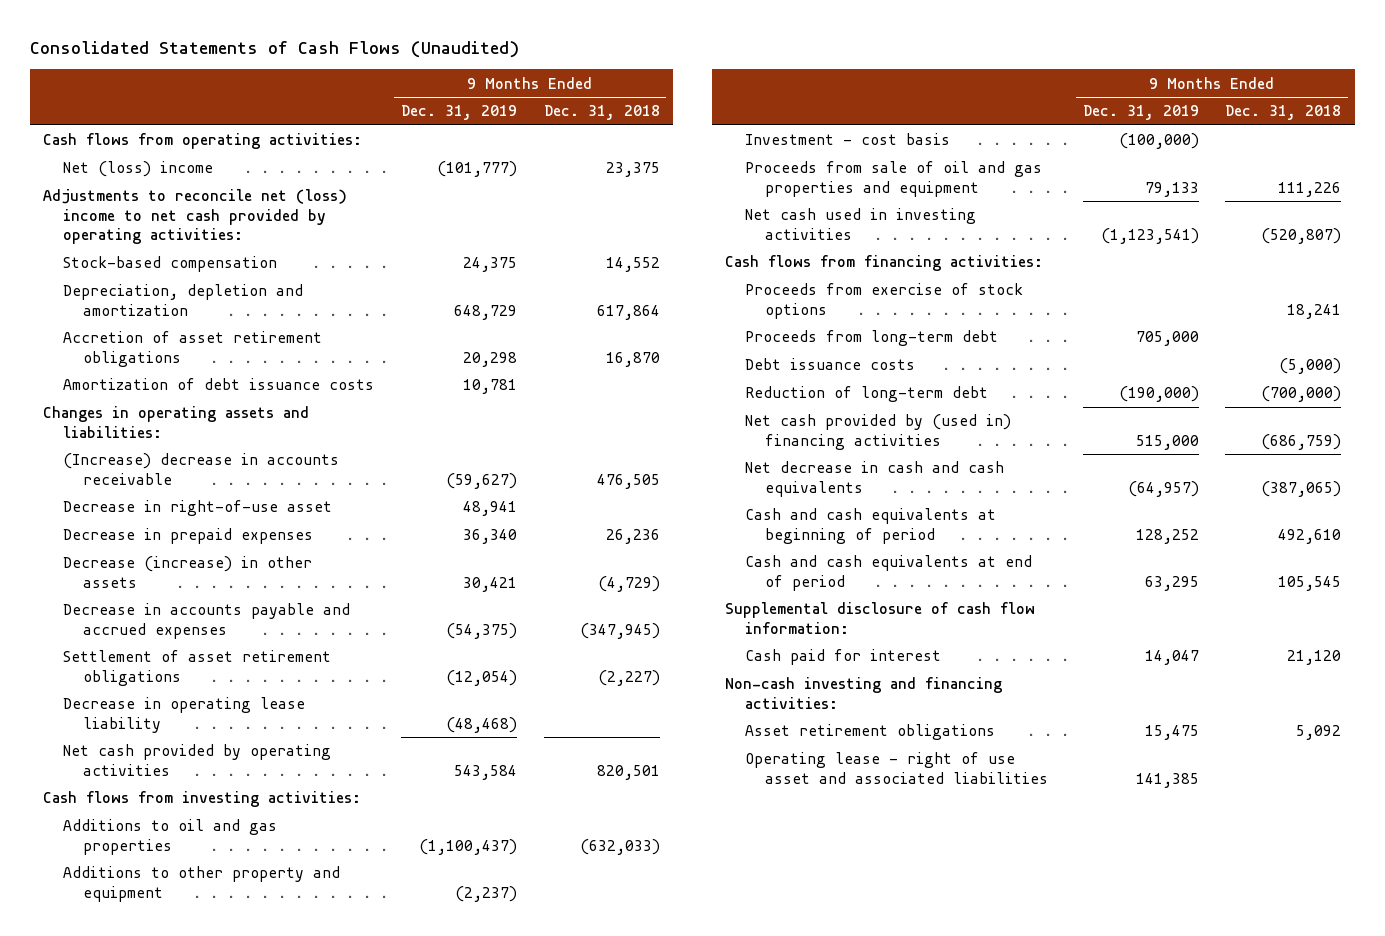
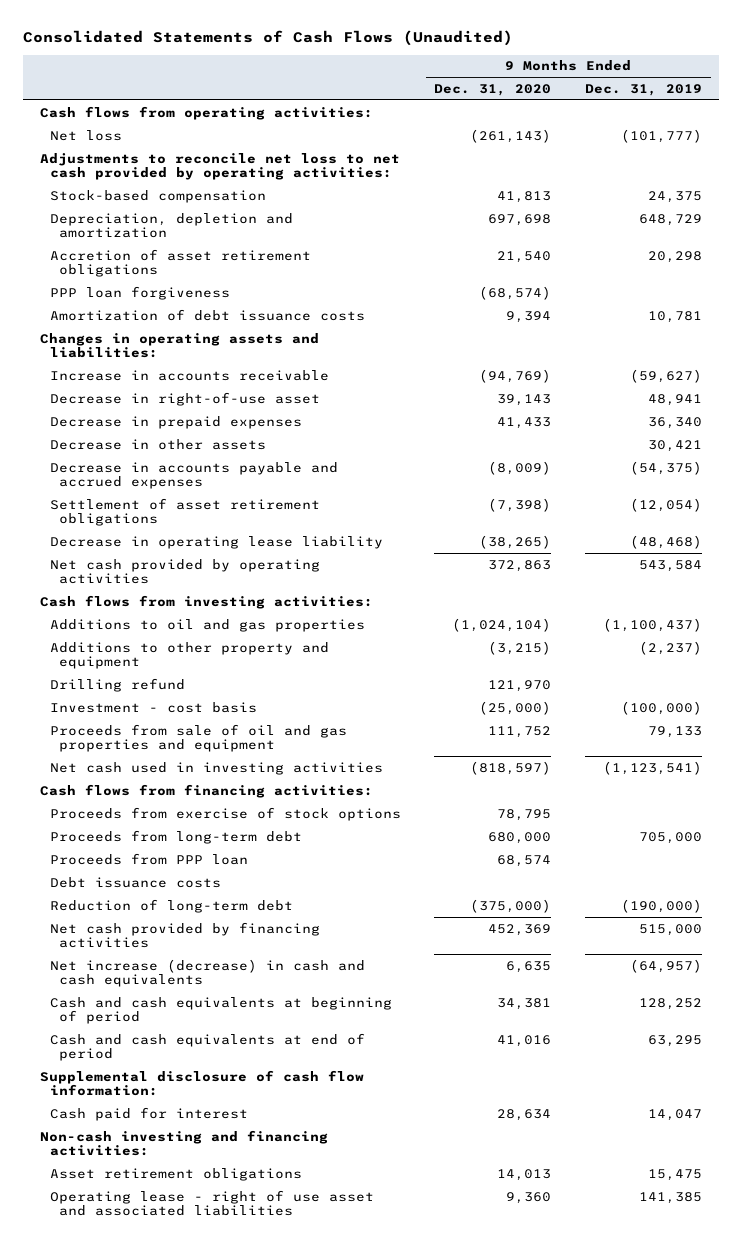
- | 9 Months Ended Dec. 31, 2019 | 9 Months Ended Dec. 31, 2018
+ | 9 Months Ended Dec. 31, 2020 | 9 Months Ended Dec. 31, 2019
- Net (loss) income | (101,777) | 23,375
- Adjustments to reconcile net (loss) income to net cash provided by operating activities:
+ Net loss | (261,143) | (101,777)
+ Adjustments to reconcile net loss to net cash provided by operating activities:
+ PPP loan forgiveness | (68,574) |
- (Increase) decrease in accounts receivable | (59,627) | 476,505
+ Increase in accounts receivable | (94,769) | (59,627)
- Decrease (increase) in other assets | 30,421 | (4,729)
+ Decrease in other assets | | 30,421
+ Drilling refund | 121,970 |
+ Proceeds from PPP loan | 68,574 |
- Net cash provided by (used in) financing activities | 515,000 | (686,759)
- Net decrease in cash and cash equivalents | (64,957) | (387,065)
+ Net cash provided by financing activities | 452,369 | 515,000
+ Net increase (decrease) in cash and cash equivalents | 6,635 | (64,957)

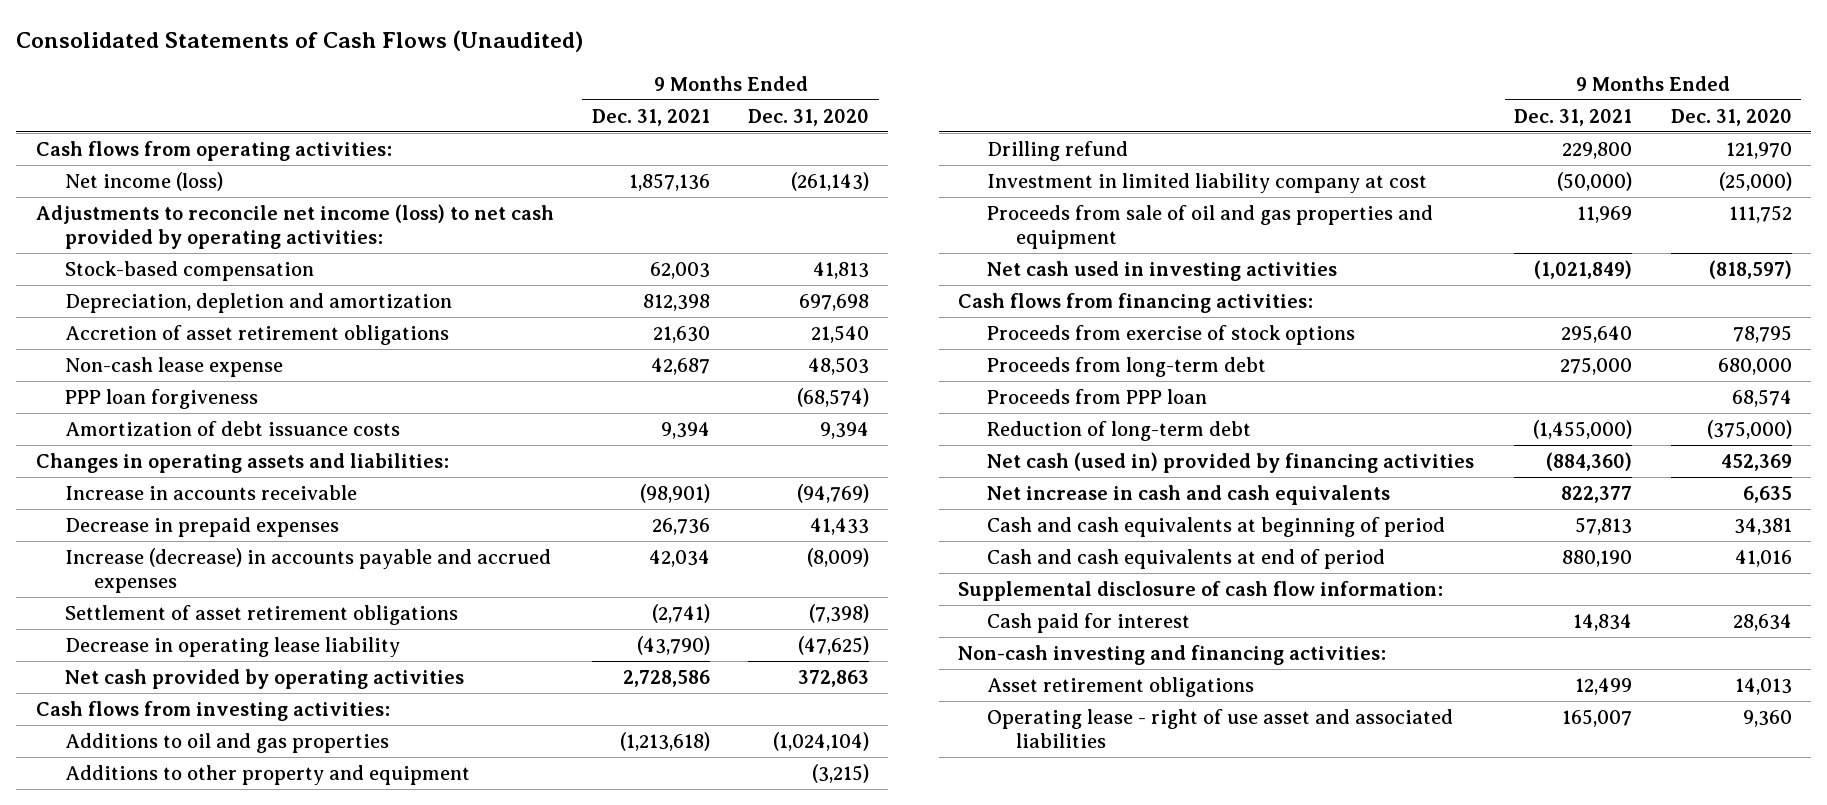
- | 9 Months Ended Dec. 31, 2020 | 9 Months Ended Dec. 31, 2019
+ | 9 Months Ended Dec. 31, 2021 | 9 Months Ended Dec. 31, 2020
- Net loss | (261,143) | (101,777)
- Adjustments to reconcile net loss to net cash provided by operating activities:
+ Net income (loss) | 1,857,136 | (261,143)
+ Adjustments to reconcile net income (loss) to net cash provided by operating activities:
+ Non-cash lease expense | 42,687 | 48,503
- Decrease in right-of-use asset | 39,143 | 48,941
- Decrease in other assets | | 30,421
- Decrease in accounts payable and accrued expenses | (8,009) | (54,375)
+ Increase (decrease) in accounts payable and accrued expenses | 42,034 | (8,009)
- Decrease in operating lease liability | (38,265) | (48,468)
+ Decrease in operating lease liability | (43,790) | (47,625)
- Investment - cost basis | (25,000) | (100,000)
+ Investment in limited liability company at cost | (50,000) | (25,000)
- Debt issuance costs
- Net cash provided by financing activities | 452,369 | 515,000
- Net increase (decrease) in cash and cash equivalents | 6,635 | (64,957)
+ Net cash (used in) provided by financing activities | (884,360) | 452,369
+ Net increase in cash and cash equivalents | 822,377 | 6,635

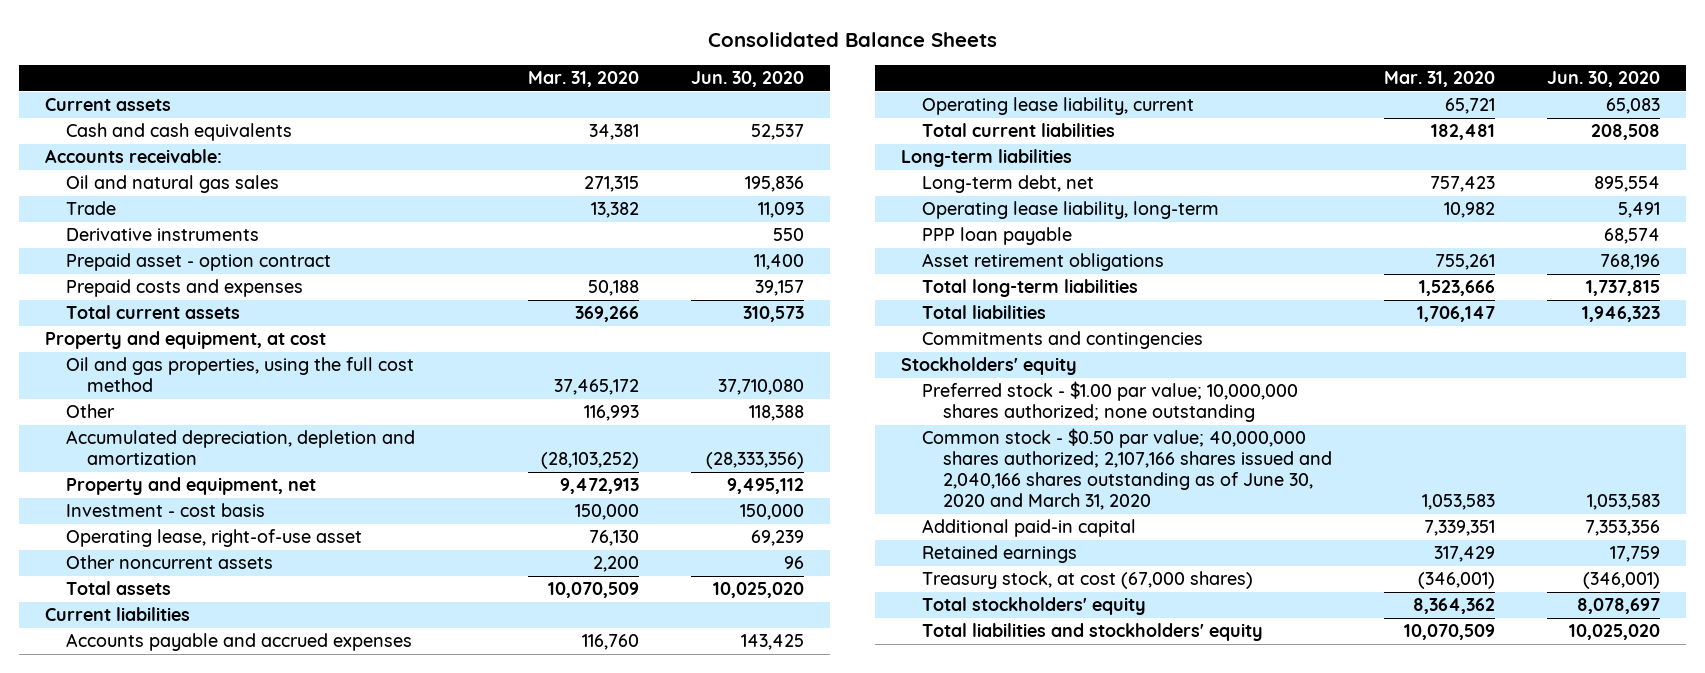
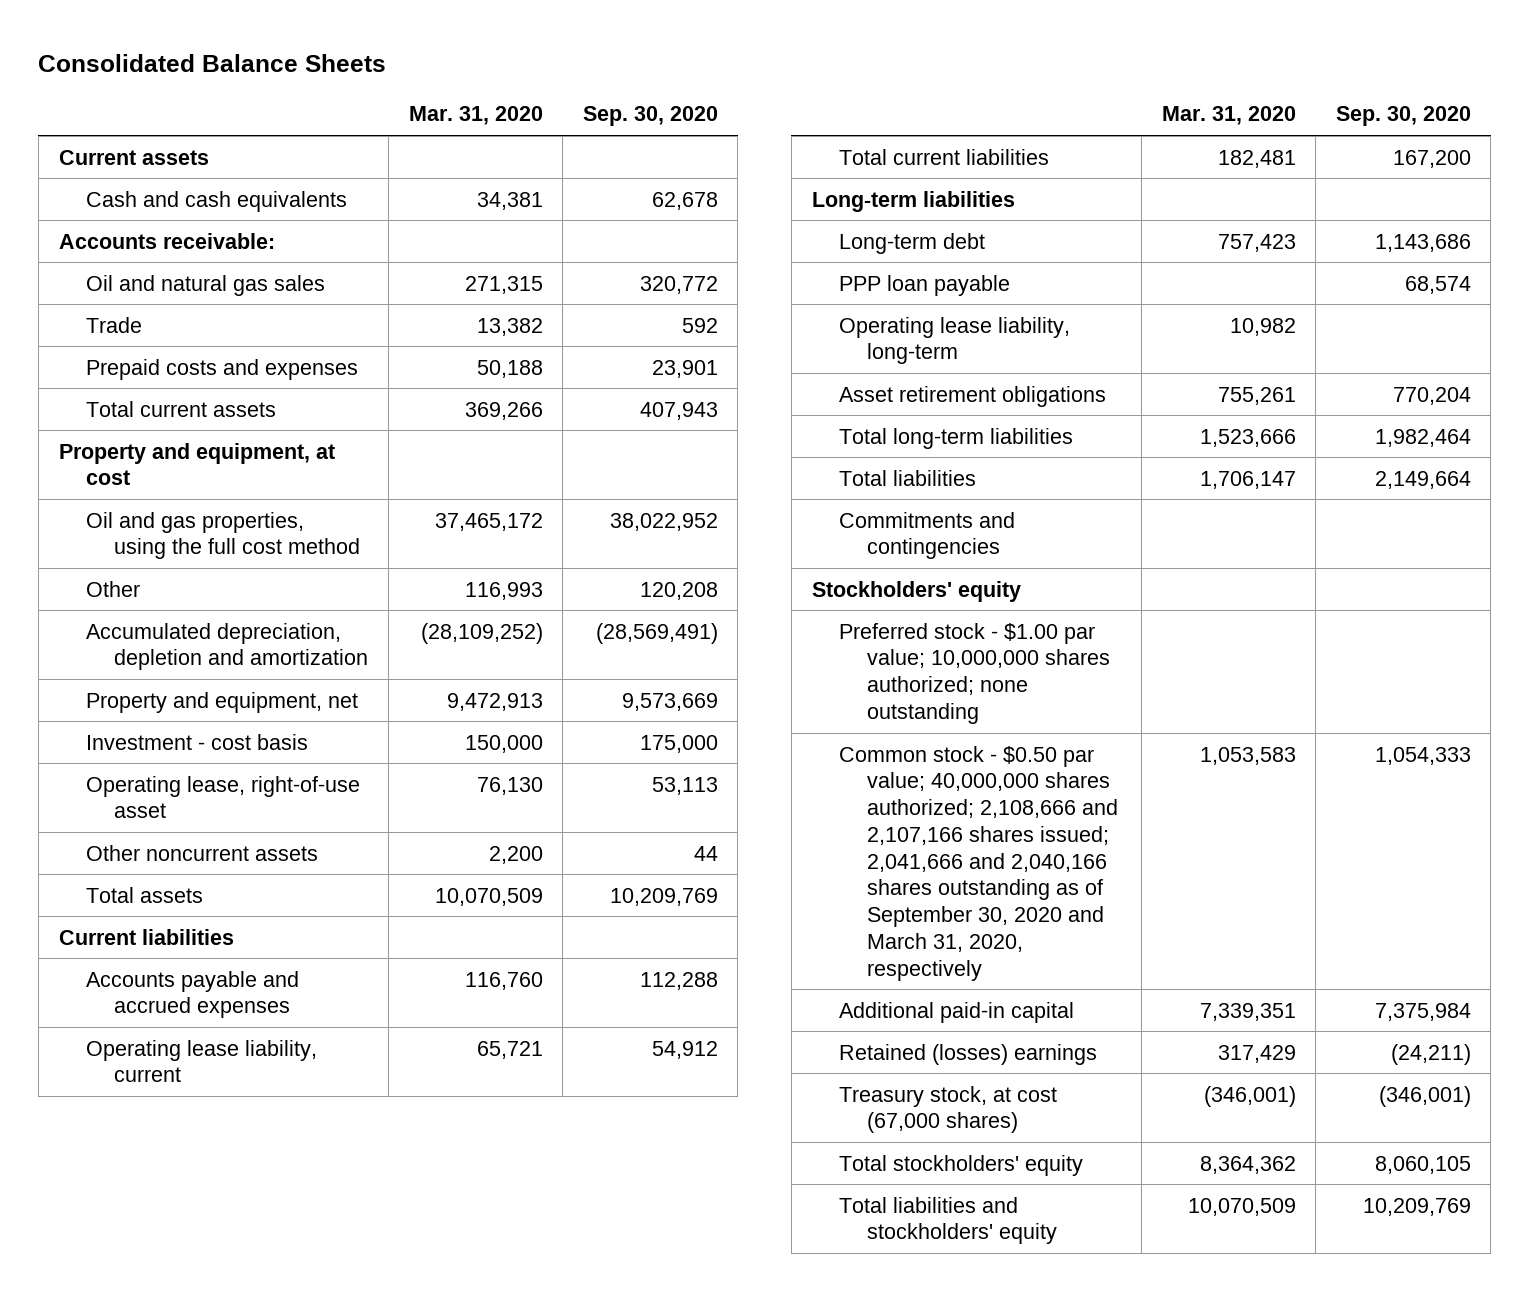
- | Mar. 31, 2020 | Jun. 30, 2020
+ | Mar. 31, 2020 | Sep. 30, 2020
- Derivative instruments | | 550
- Prepaid asset - option contract | | 11,400
- Accumulated depreciation, depletion and amortization | (28,103,252) | (28,333,356)
+ Accumulated depreciation, depletion and amortization | (28,109,252) | (28,569,491)
- Long-term debt, net | 757,423 | 895,554
+ Long-term debt | 757,423 | 1,143,686
moved down: Operating lease liability, long-term | 10,982 |
- Common stock - $0.50 par value; 40,000,000 shares authorized; 2,107,166 shares issued and 2,040,166 shares outstanding as of June 30, 2020 and March 31, 2020 | 1,053,583 | 1,053,583
+ Common stock - $0.50 par value; 40,000,000 shares authorized; 2,108,666 and 2,107,166 shares issued; 2,041,666 and 2,040,166 shares outstanding as of September 30, 2020 and March 31, 2020, respectively | 1,053,583 | 1,054,333
- Retained earnings | 317,429 | 17,759
+ Retained (losses) earnings | 317,429 | (24,211)

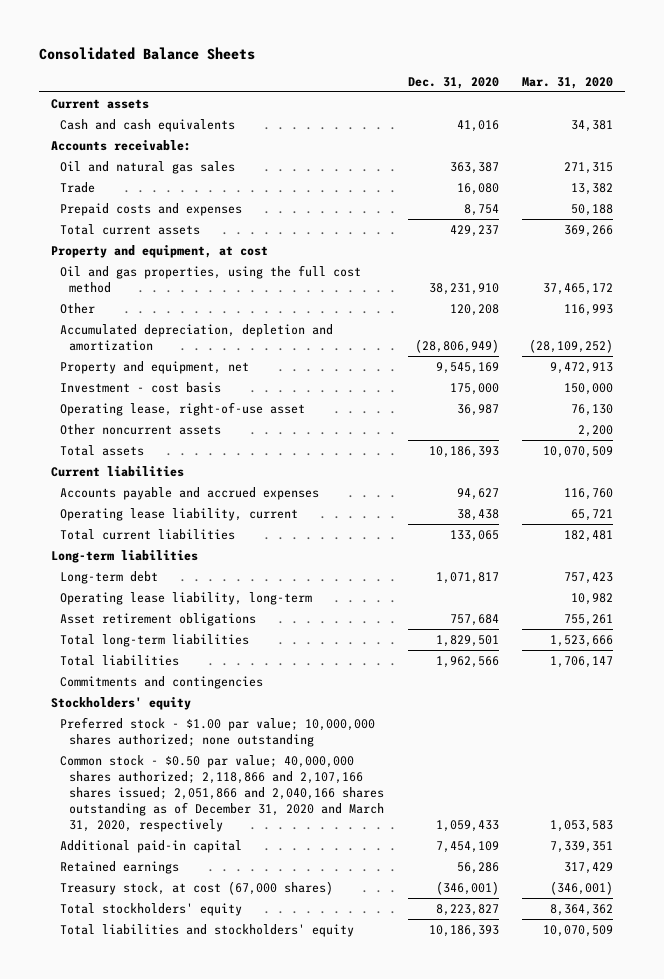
- | Mar. 31, 2020 | Sep. 30, 2020
+ | Dec. 31, 2020 | Mar. 31, 2020
- PPP loan payable | | 68,574
- Common stock - $0.50 par value; 40,000,000 shares authorized; 2,108,666 and 2,107,166 shares issued; 2,041,666 and 2,040,166 shares outstanding as of September 30, 2020 and March 31, 2020, respectively | 1,053,583 | 1,054,333
+ Common stock - $0.50 par value; 40,000,000 shares authorized; 2,118,866 and 2,107,166 shares issued; 2,051,866 and 2,040,166 shares outstanding as of December 31, 2020 and March 31, 2020, respectively | 1,059,433 | 1,053,583
- Retained (losses) earnings | 317,429 | (24,211)
+ Retained earnings | 56,286 | 317,429

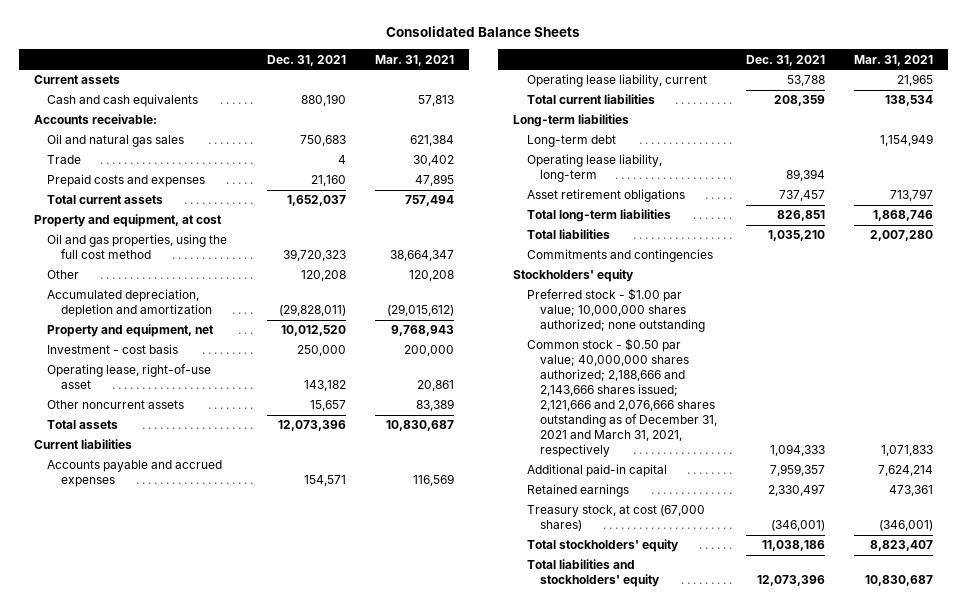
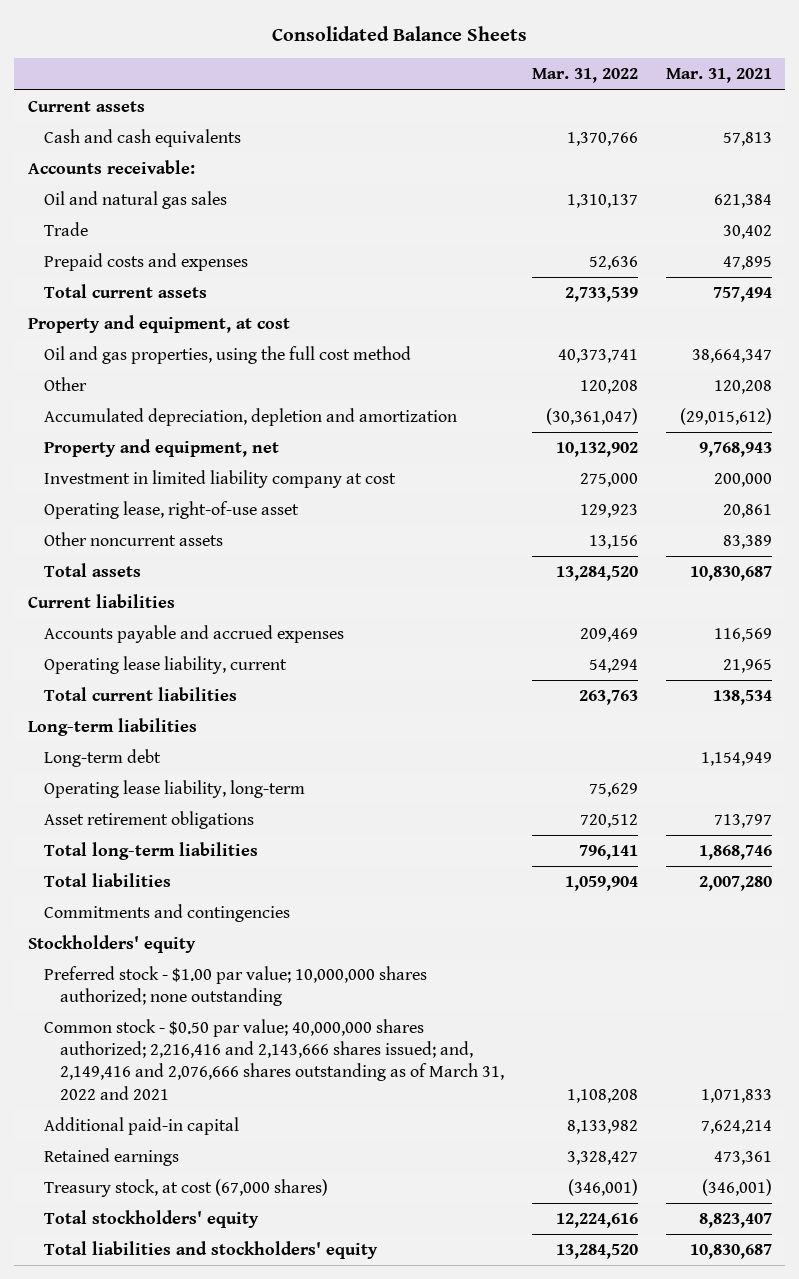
- | Dec. 31, 2021 | Mar. 31, 2021
+ | Mar. 31, 2022 | Mar. 31, 2021
- Investment - cost basis | 250,000 | 200,000
+ Investment in limited liability company at cost | 275,000 | 200,000
- Common stock - $0.50 par value; 40,000,000 shares authorized; 2,188,666 and 2,143,666 shares issued; 2,121,666 and 2,076,666 shares outstanding as of December 31, 2021 and March 31, 2021, respectively | 1,094,333 | 1,071,833
+ Common stock - $0.50 par value; 40,000,000 shares authorized; 2,216,416 and 2,143,666 shares issued; and, 2,149,416 and 2,076,666 shares outstanding as of March 31, 2022 and 2021 | 1,108,208 | 1,071,833

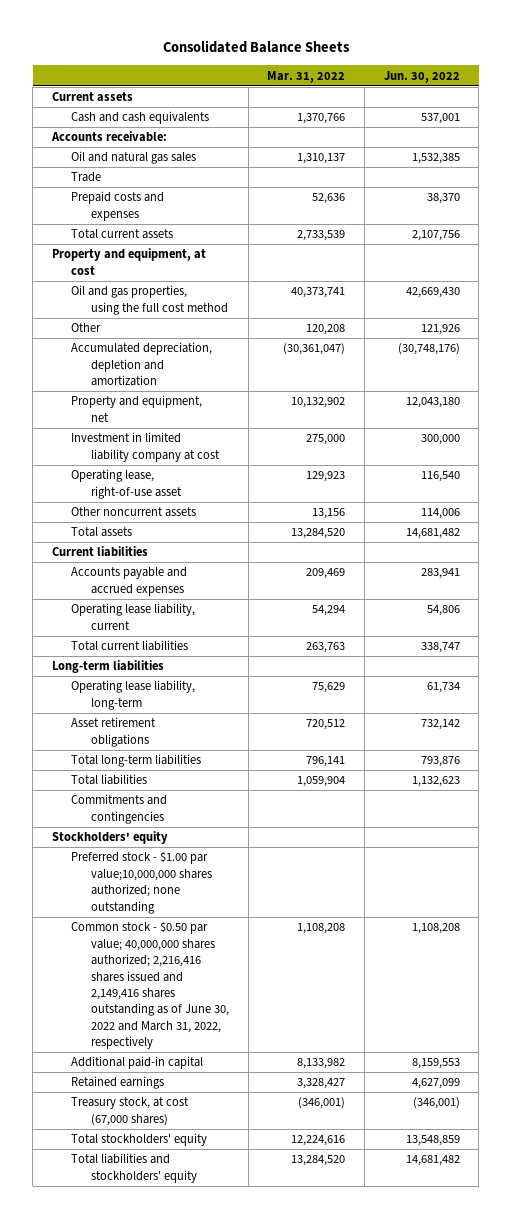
- | Mar. 31, 2022 | Mar. 31, 2021
+ | Mar. 31, 2022 | Jun. 30, 2022
- Long-term debt | | 1,154,949
- Preferred stock - $1.00 par value; 10,000,000 shares authorized; none outstanding
- Common stock - $0.50 par value; 40,000,000 shares authorized; 2,216,416 and 2,143,666 shares issued; and, 2,149,416 and 2,076,666 shares outstanding as of March 31, 2022 and 2021 | 1,108,208 | 1,071,833
+ Preferred stock - $1.00 par value;10,000,000 shares authorized; none outstanding
+ Common stock - $0.50 par value; 40,000,000 shares authorized; 2,216,416 shares issued and 2,149,416 shares outstanding as of June 30, 2022 and March 31, 2022, respectively | 1,108,208 | 1,108,208

